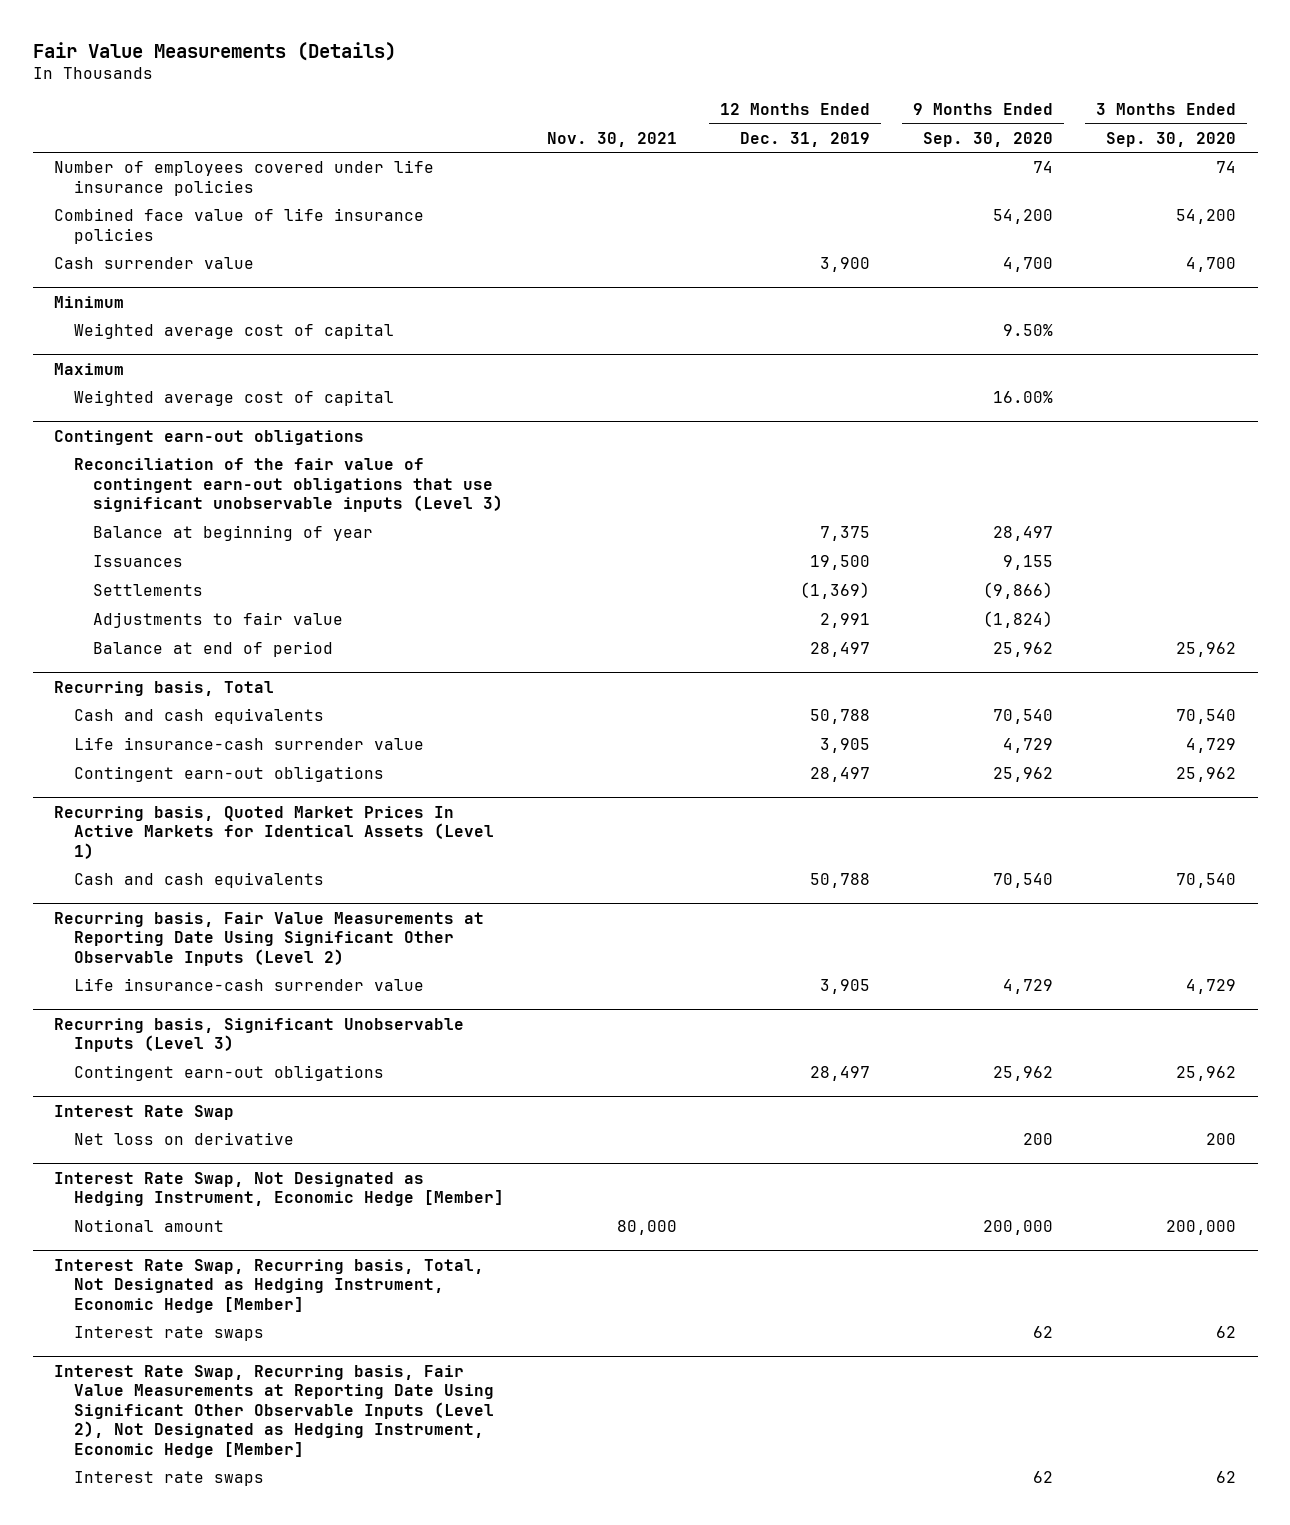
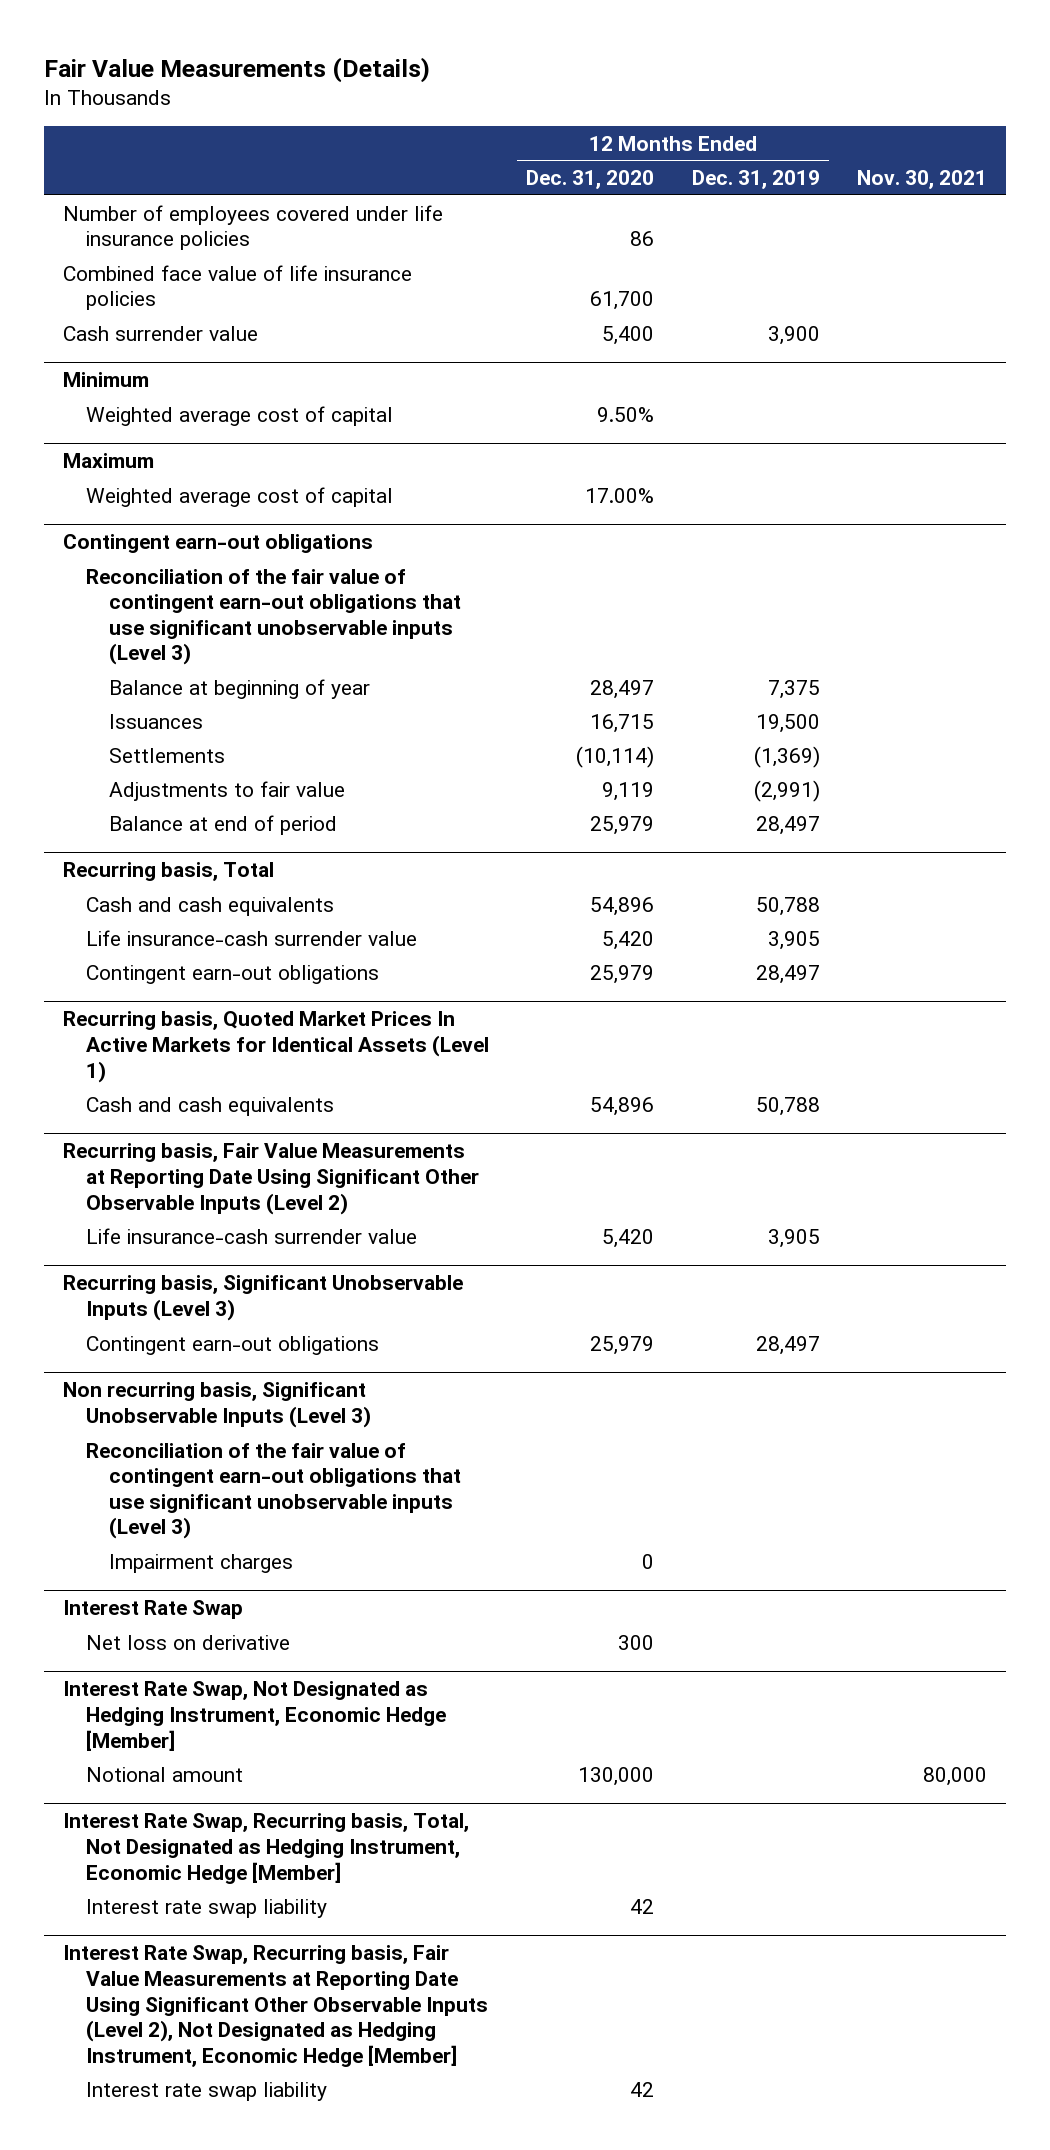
- | Nov. 30, 2021 | 12 Months Ended Dec. 31, 2019 | 9 Months Ended Sep. 30, 2020 | 3 Months Ended Sep. 30, 2020
+ | 12 Months Ended Dec. 31, 2020 | 12 Months Ended Dec. 31, 2019 | Nov. 30, 2021
@ Contingent earn-out obligations
- Adjustments to fair value | | 2,991 | (1,824) |
+ Adjustments to fair value | 9,119 | (2,991) |
+ Non recurring basis, Significant Unobservable Inputs (Level 3)
+ Reconciliation of the fair value of contingent earn-out obligations that use significant unobservable inputs (Level 3)
+ Impairment charges | 0 | |
@ Interest Rate Swap, Recurring basis, Total, Not Designated as Hedging Instrument, Economic Hedge [Member]
- Interest rate swaps | | | 62 | 62
+ Interest rate swap liability | 42 | |
@ Interest Rate Swap, Recurring basis, Fair Value Measurements at Reporting Date Using Significant Other Observable Inputs (Level 2), Not Designated as Hedging Instrument, Economic Hedge [Member]
- Interest rate swaps | | | 62 | 62
+ Interest rate swap liability | 42 | |

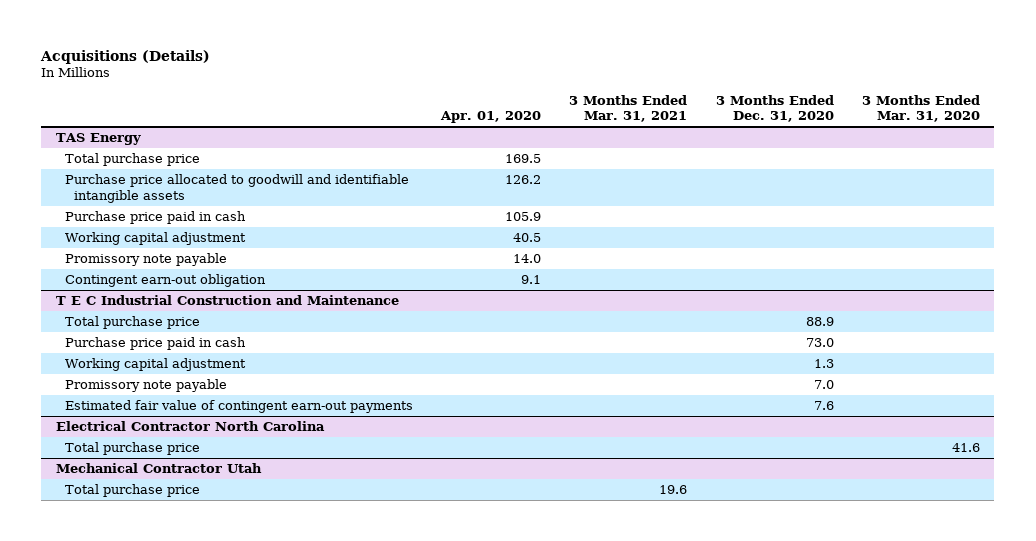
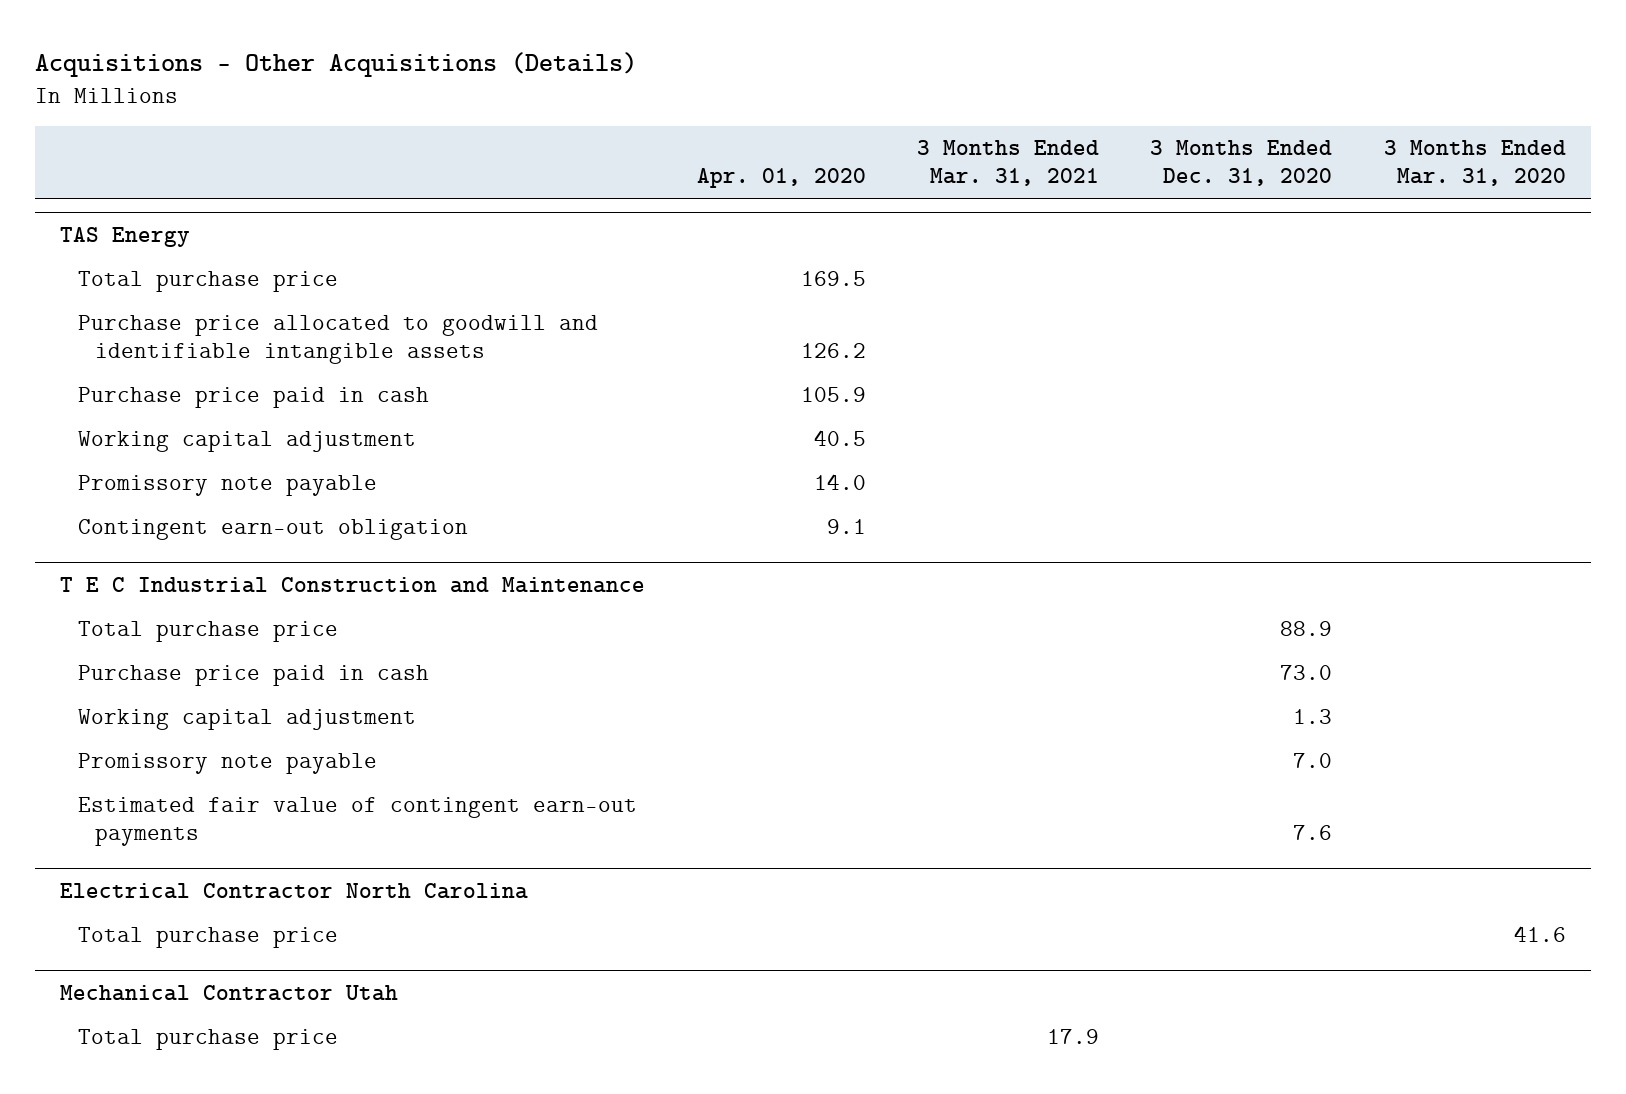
- Acquisitions (Details)
+ Acquisitions - Other Acquisitions (Details)
@ Mechanical Contractor Utah
- Total purchase price | | 19.6 | |
+ Total purchase price | | 17.9 | |

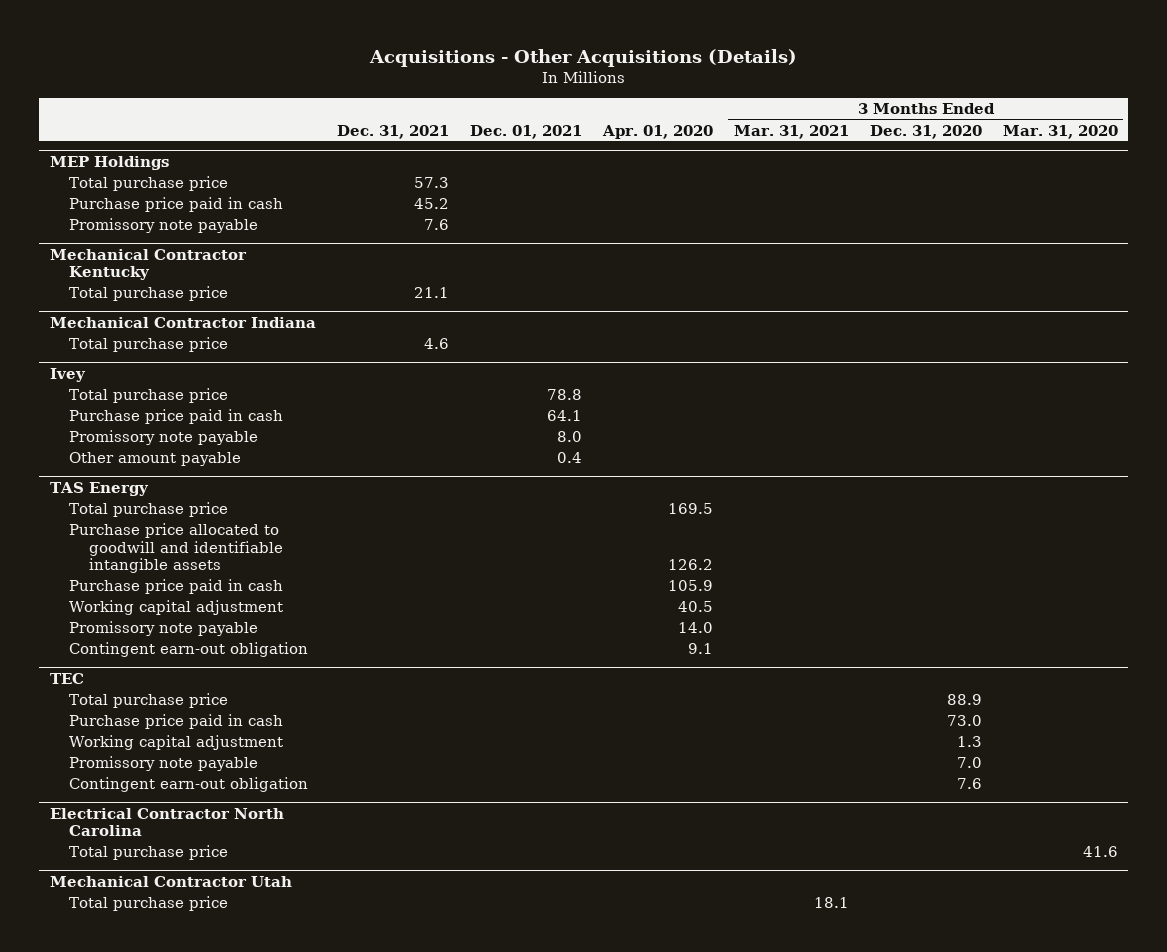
- | Apr. 01, 2020 | 3 Months Ended Mar. 31, 2021 | 3 Months Ended Dec. 31, 2020 | 3 Months Ended Mar. 31, 2020
+ | Dec. 31, 2021 | Dec. 01, 2021 | Apr. 01, 2020 | 3 Months Ended Mar. 31, 2021 | 3 Months Ended Dec. 31, 2020 | 3 Months Ended Mar. 31, 2020
+ MEP Holdings
+ Total purchase price | 57.3 | | | | |
+ Purchase price paid in cash | 45.2 | | | | |
+ Promissory note payable | 7.6 | | | | |
+ Mechanical Contractor Kentucky
+ Total purchase price | 21.1 | | | | |
+ Mechanical Contractor Indiana
+ Total purchase price | 4.6 | | | | |
+ Ivey
+ Total purchase price | | 78.8 | | | |
+ Purchase price paid in cash | | 64.1 | | | |
+ Promissory note payable | | 8.0 | | | |
+ Other amount payable | | 0.4 | | | |
- T E C Industrial Construction and Maintenance
+ TEC
- Estimated fair value of contingent earn-out payments | | | 7.6 |
+ Contingent earn-out obligation | | | | | 7.6 |
@ Mechanical Contractor Utah
- Total purchase price | | 17.9 | |
+ Total purchase price | | | | 18.1 | |

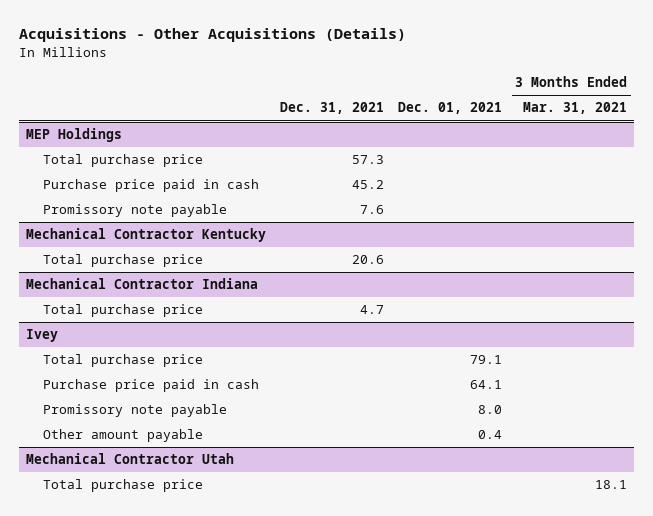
- | Dec. 31, 2021 | Dec. 01, 2021 | Apr. 01, 2020 | 3 Months Ended Mar. 31, 2021 | 3 Months Ended Dec. 31, 2020 | 3 Months Ended Mar. 31, 2020
+ | Dec. 31, 2021 | Dec. 01, 2021 | 3 Months Ended Mar. 31, 2021
@ Mechanical Contractor Kentucky
- Total purchase price | 21.1 | | | | |
+ Total purchase price | 20.6 | |
@ Mechanical Contractor Indiana
- Total purchase price | 4.6 | | | | |
+ Total purchase price | 4.7 | |
@ Ivey
- Total purchase price | | 78.8 | | | |
+ Total purchase price | | 79.1 |
- TAS Energy
- Total purchase price | | | 169.5 | | |
- Purchase price allocated to goodwill and identifiable intangible assets | | | 126.2 | | |
- Purchase price paid in cash | | | 105.9 | | |
- Working capital adjustment | | | 40.5 | | |
- Promissory note payable | | | 14.0 | | |
- Contingent earn-out obligation | | | 9.1 | | |
- TEC
- Total purchase price | | | | | 88.9 |
- Purchase price paid in cash | | | | | 73.0 |
- Working capital adjustment | | | | | 1.3 |
- Promissory note payable | | | | | 7.0 |
- Contingent earn-out obligation | | | | | 7.6 |
- Electrical Contractor North Carolina
- Total purchase price | | | | | | 41.6

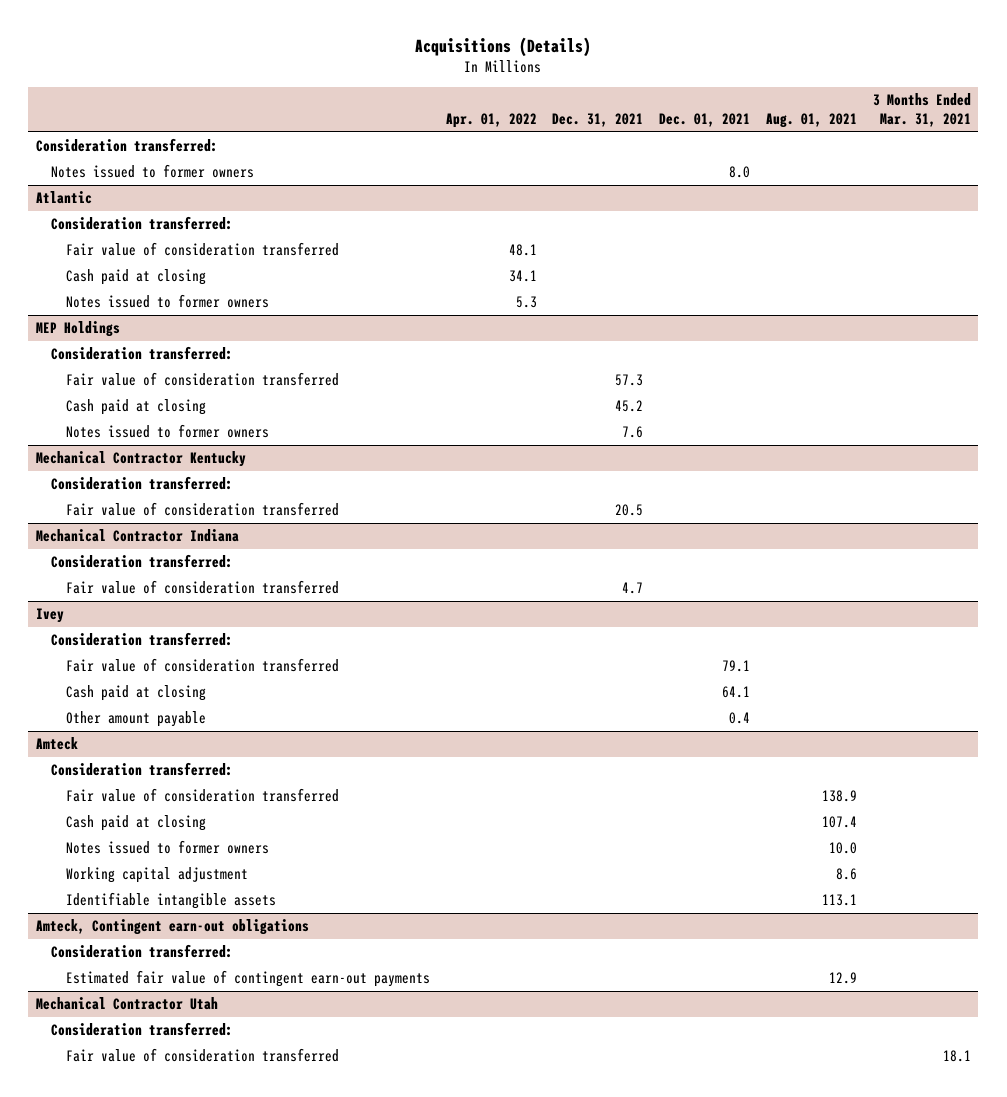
- Acquisitions - Other Acquisitions (Details)
+ Acquisitions (Details)
- | Dec. 31, 2021 | Dec. 01, 2021 | 3 Months Ended Mar. 31, 2021
+ | Apr. 01, 2022 | Dec. 31, 2021 | Dec. 01, 2021 | Aug. 01, 2021 | 3 Months Ended Mar. 31, 2021
+ Consideration transferred:
+ Notes issued to former owners | | | 8.0 | |
+ Atlantic
+ Consideration transferred:
+ Fair value of consideration transferred | 48.1 | | | |
+ Cash paid at closing | 34.1 | | | |
+ Notes issued to former owners | 5.3 | | | |
@ MEP Holdings
- Total purchase price | 57.3 | |
- Purchase price paid in cash | 45.2 | |
- Promissory note payable | 7.6 | |
+ Consideration transferred:
+ Fair value of consideration transferred | | 57.3 | | |
+ Cash paid at closing | | 45.2 | | |
+ Notes issued to former owners | | 7.6 | | |
@ Mechanical Contractor Kentucky
- Total purchase price | 20.6 | |
+ Consideration transferred:
+ Fair value of consideration transferred | | 20.5 | | |
@ Mechanical Contractor Indiana
- Total purchase price | 4.7 | |
+ Consideration transferred:
+ Fair value of consideration transferred | | 4.7 | | |
@ Ivey
- Total purchase price | | 79.1 |
- Purchase price paid in cash | | 64.1 |
- Promissory note payable | | 8.0 |
+ Consideration transferred:
+ Fair value of consideration transferred | | | 79.1 | |
+ Cash paid at closing | | | 64.1 | |
+ Amteck
+ Consideration transferred:
+ Fair value of consideration transferred | | | | 138.9 |
+ Cash paid at closing | | | | 107.4 |
+ Notes issued to former owners | | | | 10.0 |
+ Working capital adjustment | | | | 8.6 |
+ Identifiable intangible assets | | | | 113.1 |
+ Amteck, Contingent earn-out obligations
+ Consideration transferred:
+ Estimated fair value of contingent earn-out payments | | | | 12.9 |
@ Mechanical Contractor Utah
- Total purchase price | | | 18.1
+ Consideration transferred:
+ Fair value of consideration transferred | | | | | 18.1

